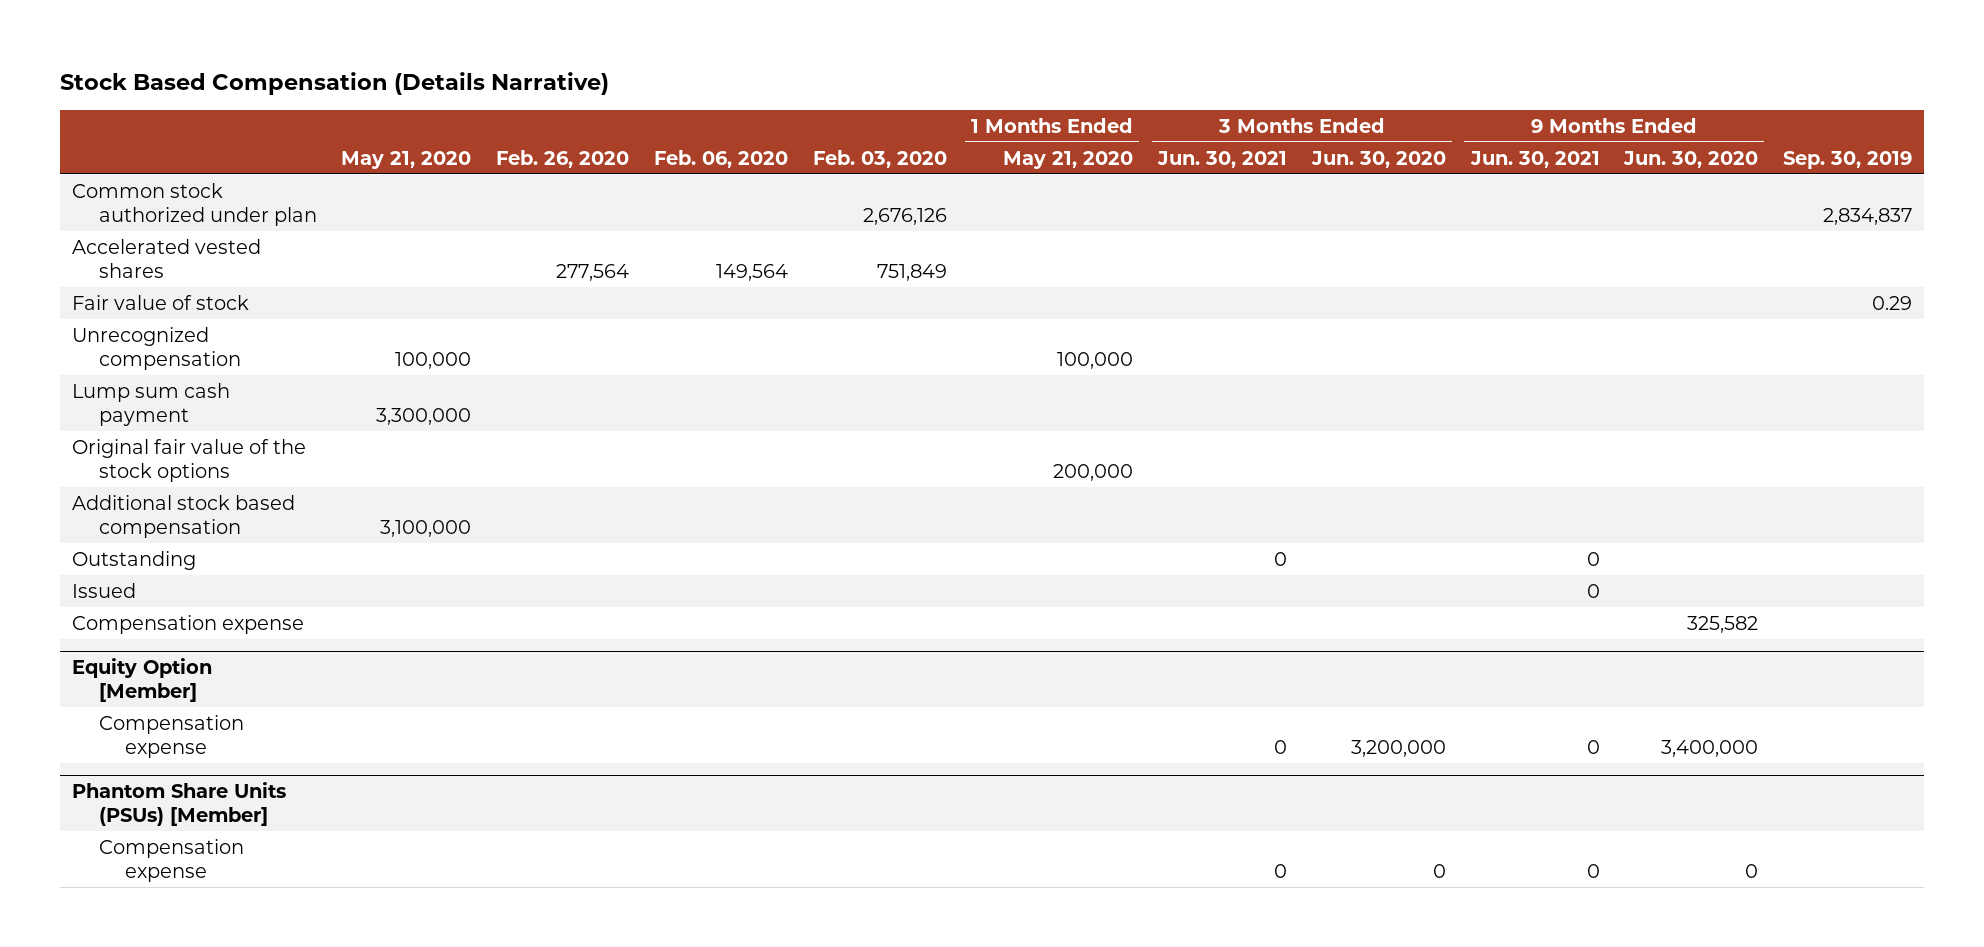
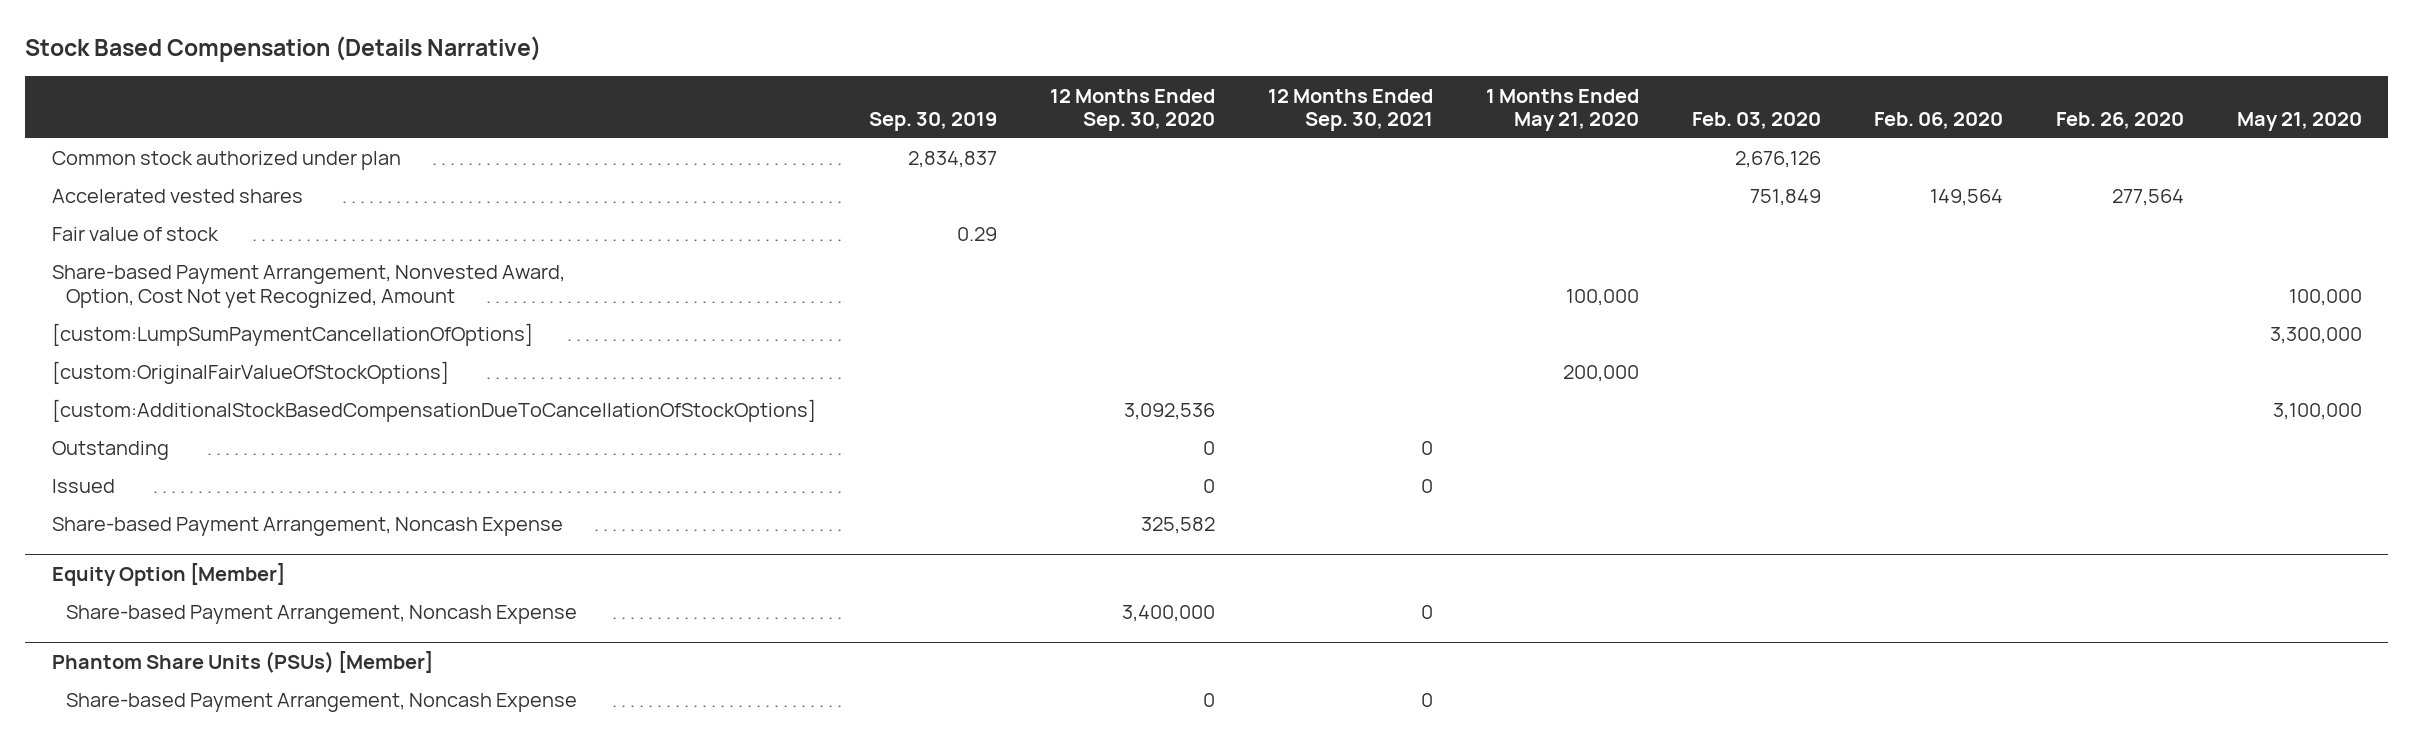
- | May 21, 2020 | Feb. 26, 2020 | Feb. 06, 2020 | Feb. 03, 2020 | 1 Months Ended May 21, 2020 | 3 Months Ended Jun. 30, 2021 | 3 Months Ended Jun. 30, 2020 | 9 Months Ended Jun. 30, 2021 | 9 Months Ended Jun. 30, 2020 | Sep. 30, 2019
+ | Sep. 30, 2019 | 12 Months Ended Sep. 30, 2020 | 12 Months Ended Sep. 30, 2021 | 1 Months Ended May 21, 2020 | Feb. 03, 2020 | Feb. 06, 2020 | Feb. 26, 2020 | May 21, 2020
- Unrecognized compensation | 100,000 | | | | 100,000 | | | | |
- Lump sum cash payment | 3,300,000 | | | | | | | | |
- Original fair value of the stock options | | | | | 200,000 | | | | |
- Additional stock based compensation | 3,100,000 | | | | | | | | |
+ Share-based Payment Arrangement, Nonvested Award, Option, Cost Not yet Recognized, Amount | | | | 100,000 | | | | 100,000
+ [custom:LumpSumPaymentCancellationOfOptions] | | | | | | | | 3,300,000
+ [custom:OriginalFairValueOfStockOptions] | | | | 200,000 | | | |
+ [custom:AdditionalStockBasedCompensationDueToCancellationOfStockOptions] | | 3,092,536 | | | | | | 3,100,000
- Compensation expense | | | | | | | | | 325,582 |
+ Share-based Payment Arrangement, Noncash Expense | | 325,582 | | | | | |
@ Equity Option [Member]
- Compensation expense | | | | | | 0 | 3,200,000 | 0 | 3,400,000 |
+ Share-based Payment Arrangement, Noncash Expense | | 3,400,000 | 0 | | | | |
@ Phantom Share Units (PSUs) [Member]
- Compensation expense | | | | | | 0 | 0 | 0 | 0 |
+ Share-based Payment Arrangement, Noncash Expense | | 0 | 0 | | | | |

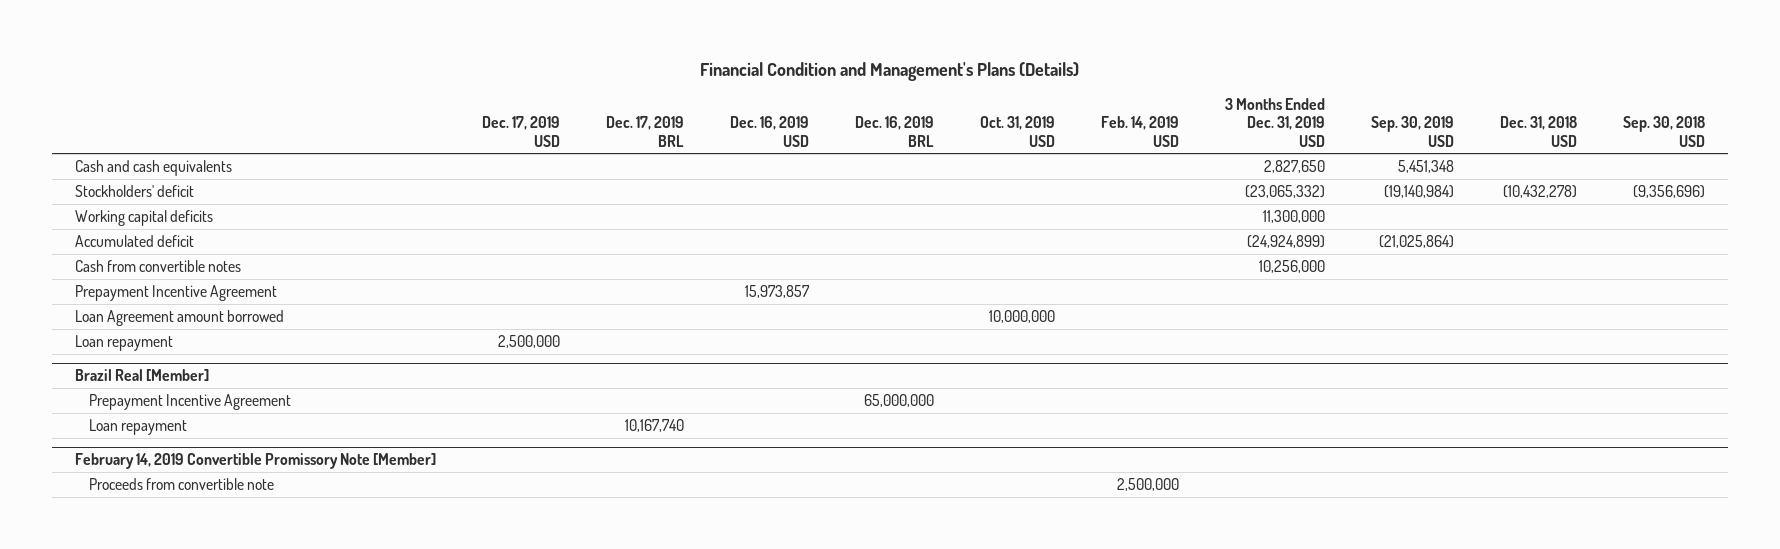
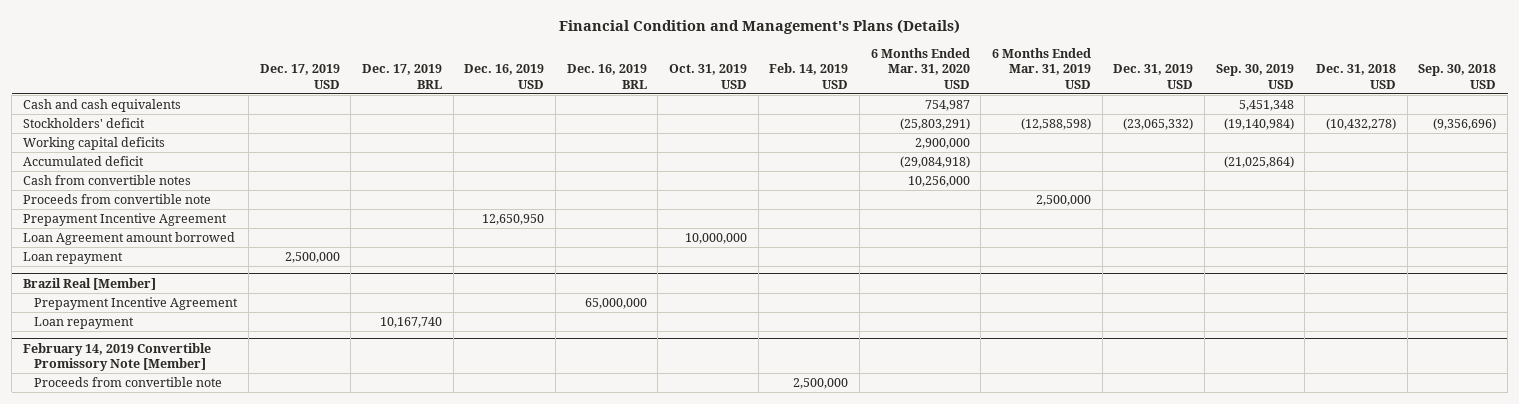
- | Dec. 17, 2019 USD | Dec. 17, 2019 BRL | Dec. 16, 2019 USD | Dec. 16, 2019 BRL | Oct. 31, 2019 USD | Feb. 14, 2019 USD | 3 Months Ended Dec. 31, 2019 USD | Sep. 30, 2019 USD | Dec. 31, 2018 USD | Sep. 30, 2018 USD
+ | Dec. 17, 2019 USD | Dec. 17, 2019 BRL | Dec. 16, 2019 USD | Dec. 16, 2019 BRL | Oct. 31, 2019 USD | Feb. 14, 2019 USD | 6 Months Ended Mar. 31, 2020 USD | 6 Months Ended Mar. 31, 2019 USD | Dec. 31, 2019 USD | Sep. 30, 2019 USD | Dec. 31, 2018 USD | Sep. 30, 2018 USD
- Prepayment Incentive Agreement | | | 15,973,857 | | | | | | |
+ Proceeds from convertible note | | | | | | | | 2,500,000 | | | |
+ Prepayment Incentive Agreement | | | 12,650,950 | | | | | | | | |

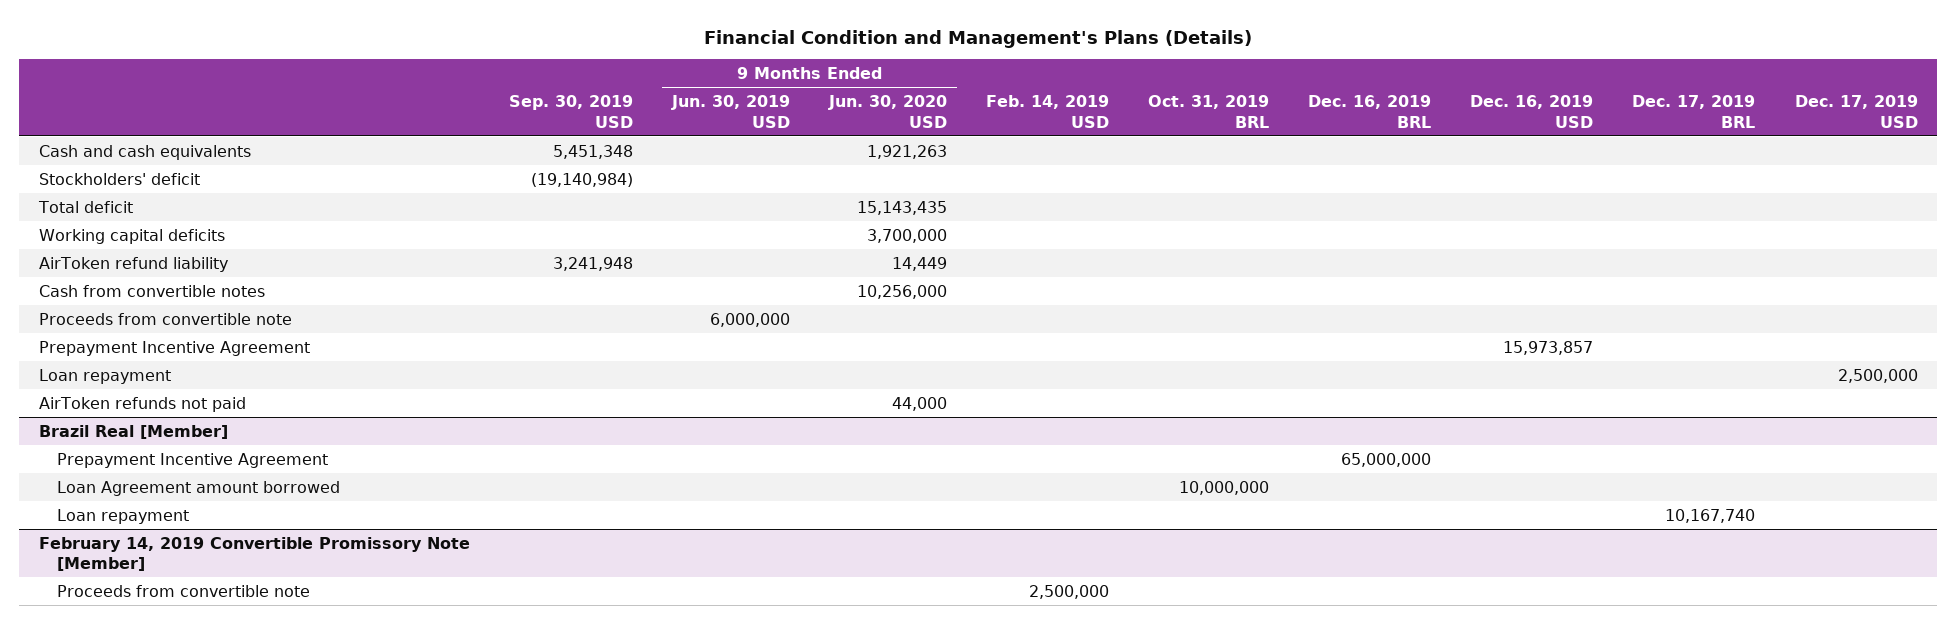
- | Dec. 17, 2019 USD | Dec. 17, 2019 BRL | Dec. 16, 2019 USD | Dec. 16, 2019 BRL | Oct. 31, 2019 USD | Feb. 14, 2019 USD | 6 Months Ended Mar. 31, 2020 USD | 6 Months Ended Mar. 31, 2019 USD | Dec. 31, 2019 USD | Sep. 30, 2019 USD | Dec. 31, 2018 USD | Sep. 30, 2018 USD
+ | Sep. 30, 2019 USD | 9 Months Ended Jun. 30, 2019 USD | 9 Months Ended Jun. 30, 2020 USD | Feb. 14, 2019 USD | Oct. 31, 2019 BRL | Dec. 16, 2019 BRL | Dec. 16, 2019 USD | Dec. 17, 2019 BRL | Dec. 17, 2019 USD
+ Total deficit | | | 15,143,435 | | | | | |
- Accumulated deficit | | | | | | | (29,084,918) | | | (21,025,864) | |
+ AirToken refund liability | 3,241,948 | | 14,449 | | | | | |
- Prepayment Incentive Agreement | | | 12,650,950 | | | | | | | | |
- Loan Agreement amount borrowed | | | | | 10,000,000 | | | | | | |
+ Prepayment Incentive Agreement | | | | | | | 15,973,857 | |
+ AirToken refunds not paid | | | 44,000 | | | | | |
@ Brazil Real [Member]
+ Loan Agreement amount borrowed | | | | | 10,000,000 | | | |

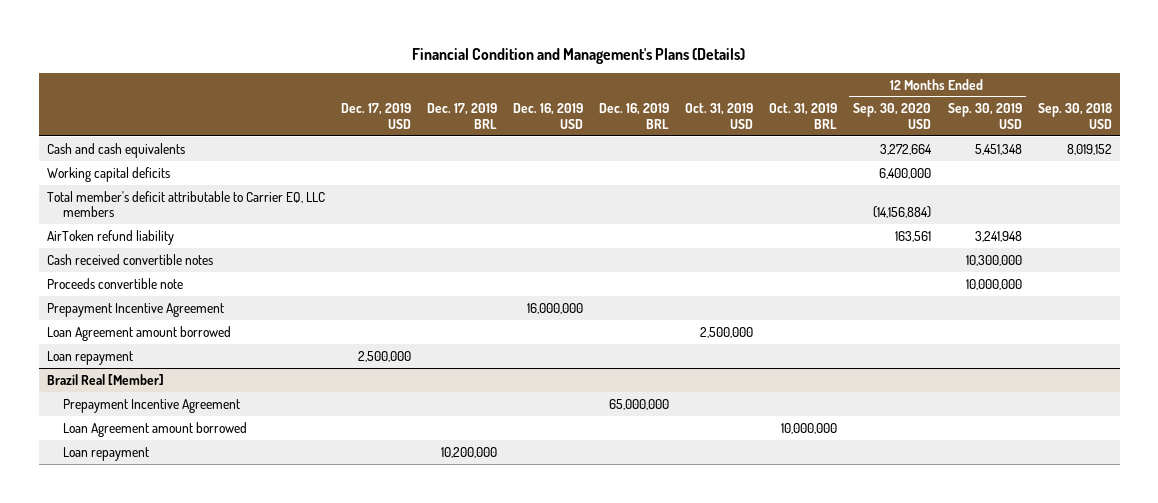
- | Sep. 30, 2019 USD | 9 Months Ended Jun. 30, 2019 USD | 9 Months Ended Jun. 30, 2020 USD | Feb. 14, 2019 USD | Oct. 31, 2019 BRL | Dec. 16, 2019 BRL | Dec. 16, 2019 USD | Dec. 17, 2019 BRL | Dec. 17, 2019 USD
+ | Dec. 17, 2019 USD | Dec. 17, 2019 BRL | Dec. 16, 2019 USD | Dec. 16, 2019 BRL | Oct. 31, 2019 USD | Oct. 31, 2019 BRL | 12 Months Ended Sep. 30, 2020 USD | 12 Months Ended Sep. 30, 2019 USD | Sep. 30, 2018 USD
- Stockholders' deficit | (19,140,984) | | | | | | | |
- Total deficit | | | 15,143,435 | | | | | |
+ Total member's deficit attributable to Carrier EQ, LLC members | | | | | | | (14,156,884) | |
- Cash from convertible notes | | | 10,256,000 | | | | | |
- Proceeds from convertible note | | 6,000,000 | | | | | | |
- Prepayment Incentive Agreement | | | | | | | 15,973,857 | |
+ Cash received convertible notes | | | | | | | | 10,300,000 |
+ Proceeds convertible note | | | | | | | | 10,000,000 |
+ Prepayment Incentive Agreement | | | 16,000,000 | | | | | |
+ Loan Agreement amount borrowed | | | | | 2,500,000 | | | |
- AirToken refunds not paid | | | 44,000 | | | | | |
@ Brazil Real [Member]
- Loan repayment | | | | | | | | 10,167,740 |
- February 14, 2019 Convertible Promissory Note [Member]
- Proceeds from convertible note | | | | 2,500,000 | | | | |
@ Brazil Real [Member]
+ Loan repayment | | 10,200,000 | | | | | | |

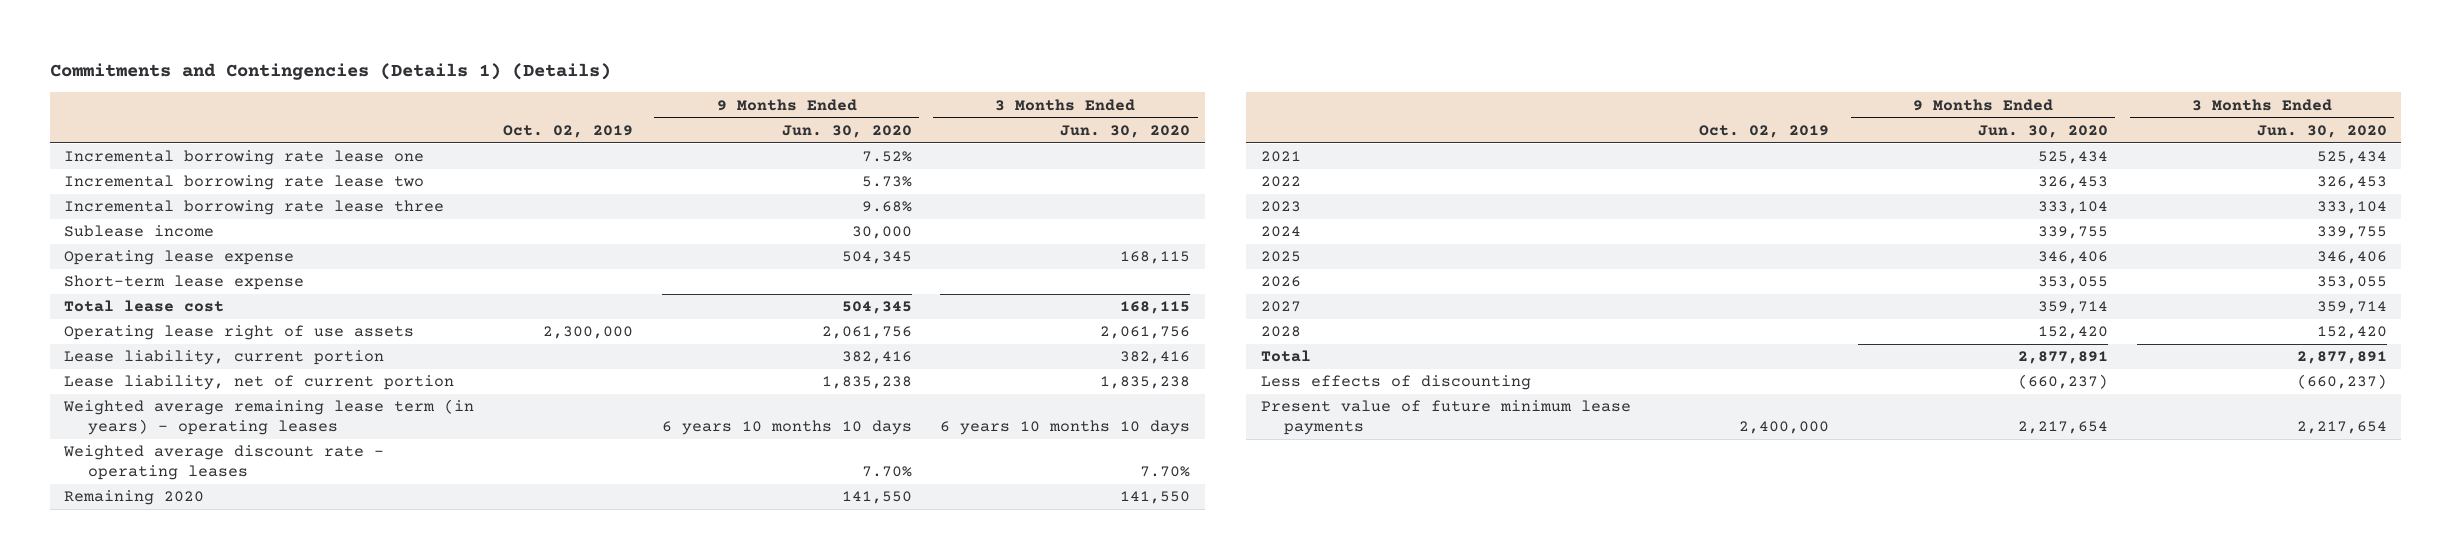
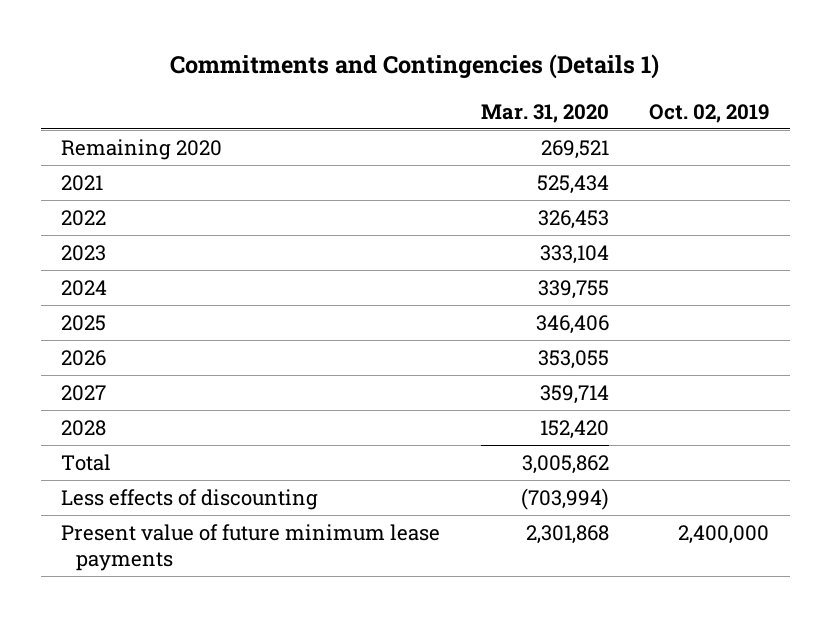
- Commitments and Contingencies (Details 1) (Details)
+ Commitments and Contingencies (Details 1)
- | Oct. 02, 2019 | 9 Months Ended Jun. 30, 2020 | 3 Months Ended Jun. 30, 2020
+ | Mar. 31, 2020 | Oct. 02, 2019
- Incremental borrowing rate lease one | | 7.52% |
- Incremental borrowing rate lease two | | 5.73% |
- Incremental borrowing rate lease three | | 9.68% |
- Sublease income | | 30,000 |
- Operating lease expense | | 504,345 | 168,115
- Short-term lease expense
- Total lease cost | | 504,345 | 168,115
- Operating lease right of use assets | 2,300,000 | 2,061,756 | 2,061,756
- Lease liability, current portion | | 382,416 | 382,416
- Lease liability, net of current portion | | 1,835,238 | 1,835,238
- Weighted average remaining lease term (in years) - operating leases | | 6 years 10 months 10 days | 6 years 10 months 10 days
- Weighted average discount rate - operating leases | | 7.70% | 7.70%

